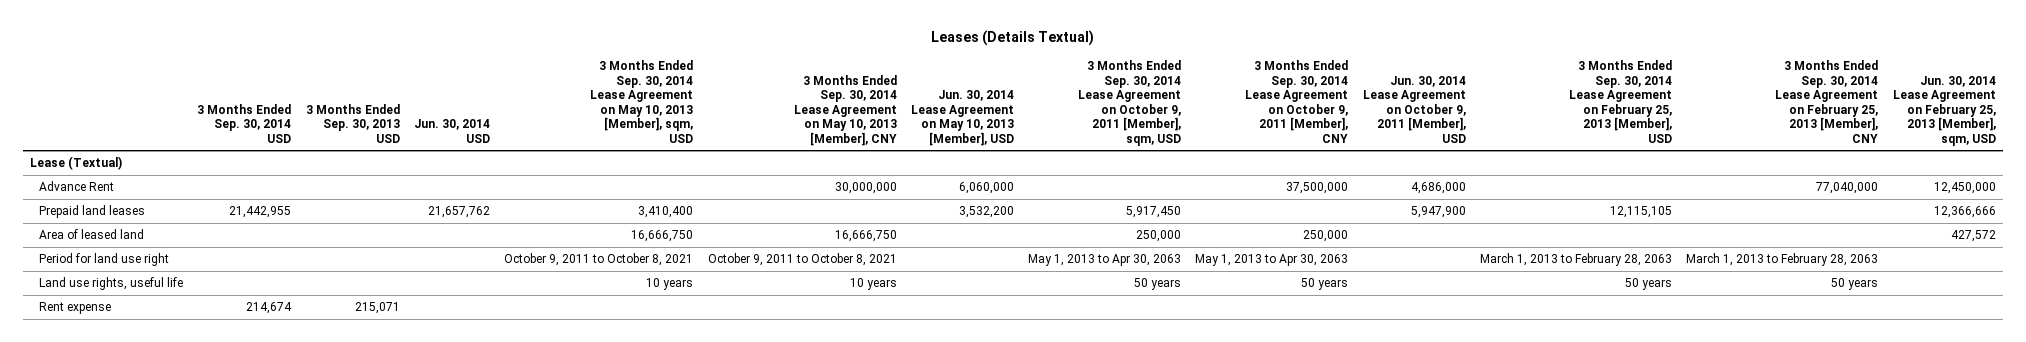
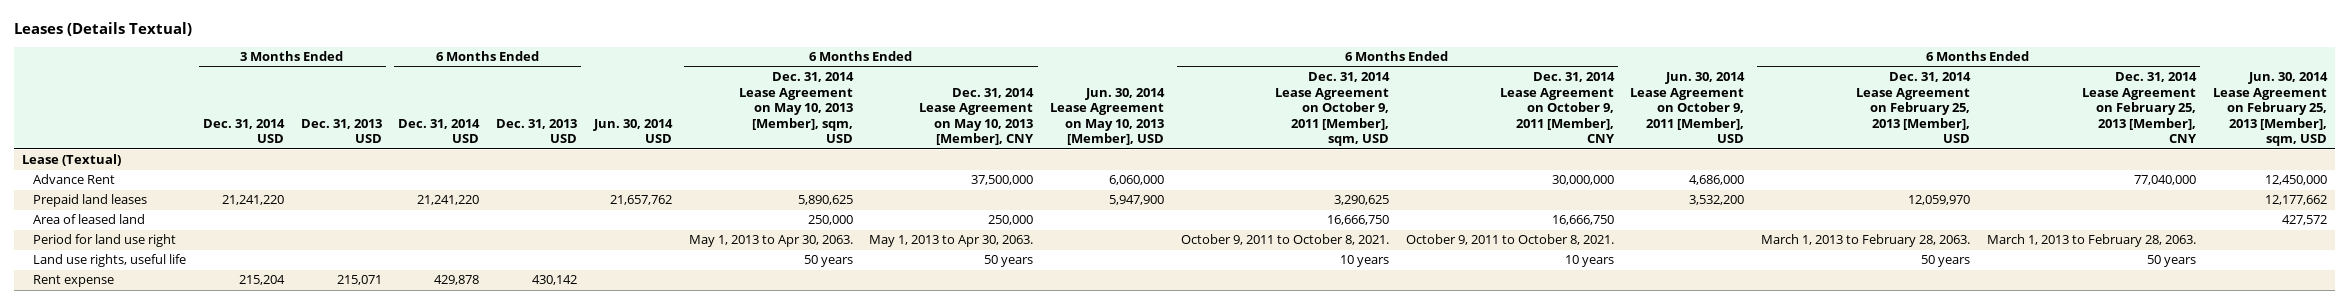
- | 3 Months Ended Sep. 30, 2014 USD | 3 Months Ended Sep. 30, 2013 USD | Jun. 30, 2014 USD | 3 Months Ended Sep. 30, 2014 Lease Agreement on May 10, 2013 [Member], sqm, USD | 3 Months Ended Sep. 30, 2014 Lease Agreement on May 10, 2013 [Member], CNY | Jun. 30, 2014 Lease Agreement on May 10, 2013 [Member], USD | 3 Months Ended Sep. 30, 2014 Lease Agreement on October 9, 2011 [Member], sqm, USD | 3 Months Ended Sep. 30, 2014 Lease Agreement on October 9, 2011 [Member], CNY | Jun. 30, 2014 Lease Agreement on October 9, 2011 [Member], USD | 3 Months Ended Sep. 30, 2014 Lease Agreement on February 25, 2013 [Member], USD | 3 Months Ended Sep. 30, 2014 Lease Agreement on February 25, 2013 [Member], CNY | Jun. 30, 2014 Lease Agreement on February 25, 2013 [Member], sqm, USD
+ | 3 Months Ended Dec. 31, 2014 USD | 3 Months Ended Dec. 31, 2013 USD | 6 Months Ended Dec. 31, 2014 USD | 6 Months Ended Dec. 31, 2013 USD | Jun. 30, 2014 USD | 6 Months Ended Dec. 31, 2014 Lease Agreement on May 10, 2013 [Member], sqm, USD | 6 Months Ended Dec. 31, 2014 Lease Agreement on May 10, 2013 [Member], CNY | Jun. 30, 2014 Lease Agreement on May 10, 2013 [Member], USD | 6 Months Ended Dec. 31, 2014 Lease Agreement on October 9, 2011 [Member], sqm, USD | 6 Months Ended Dec. 31, 2014 Lease Agreement on October 9, 2011 [Member], CNY | Jun. 30, 2014 Lease Agreement on October 9, 2011 [Member], USD | 6 Months Ended Dec. 31, 2014 Lease Agreement on February 25, 2013 [Member], USD | 6 Months Ended Dec. 31, 2014 Lease Agreement on February 25, 2013 [Member], CNY | Jun. 30, 2014 Lease Agreement on February 25, 2013 [Member], sqm, USD
- Prepaid land leases | 21,442,955 | | 21,657,762 | 3,410,400 | | 3,532,200 | 5,917,450 | | 5,947,900 | 12,115,105 | | 12,366,666
+ Prepaid land leases | 21,241,220 | | 21,241,220 | | 21,657,762 | 5,890,625 | | 5,947,900 | 3,290,625 | | 3,532,200 | 12,059,970 | | 12,177,662

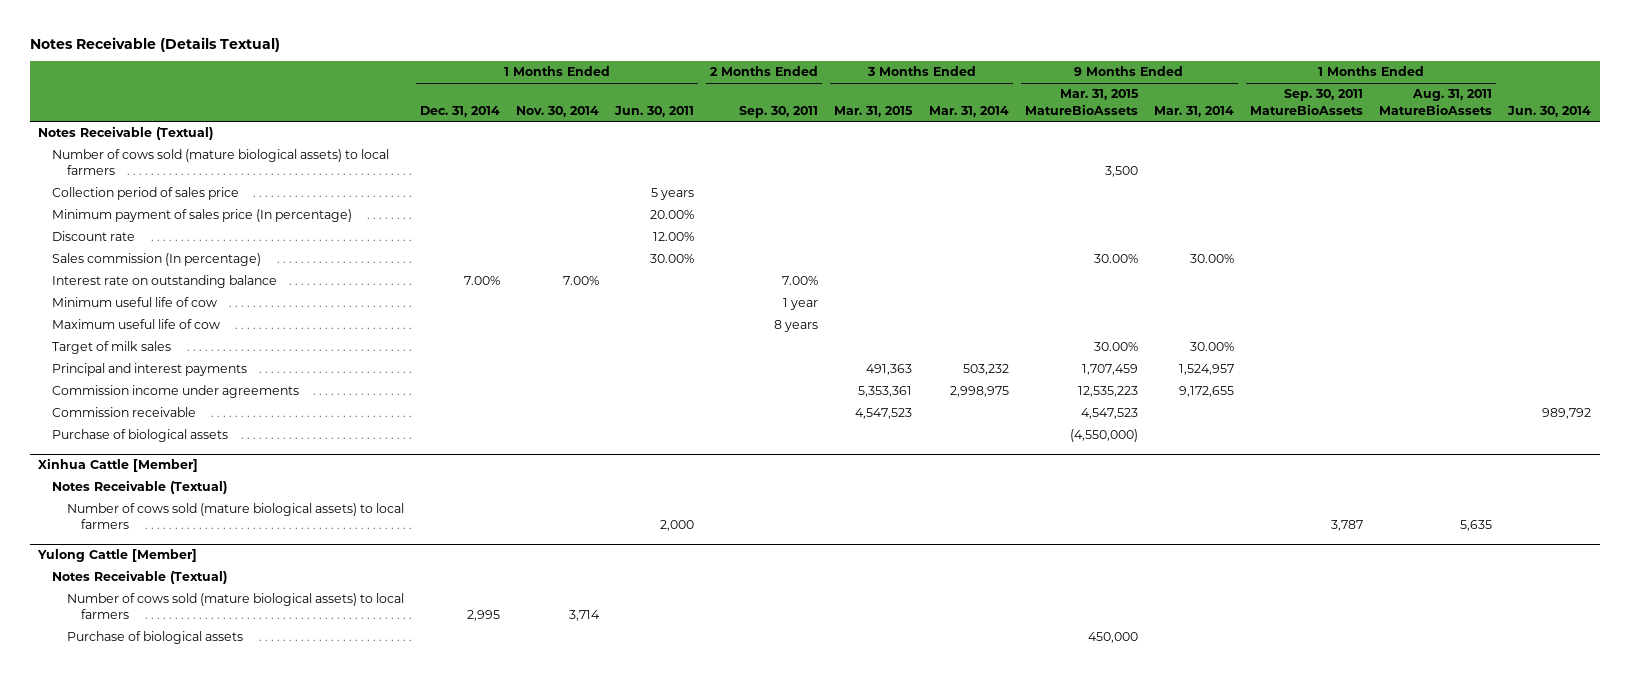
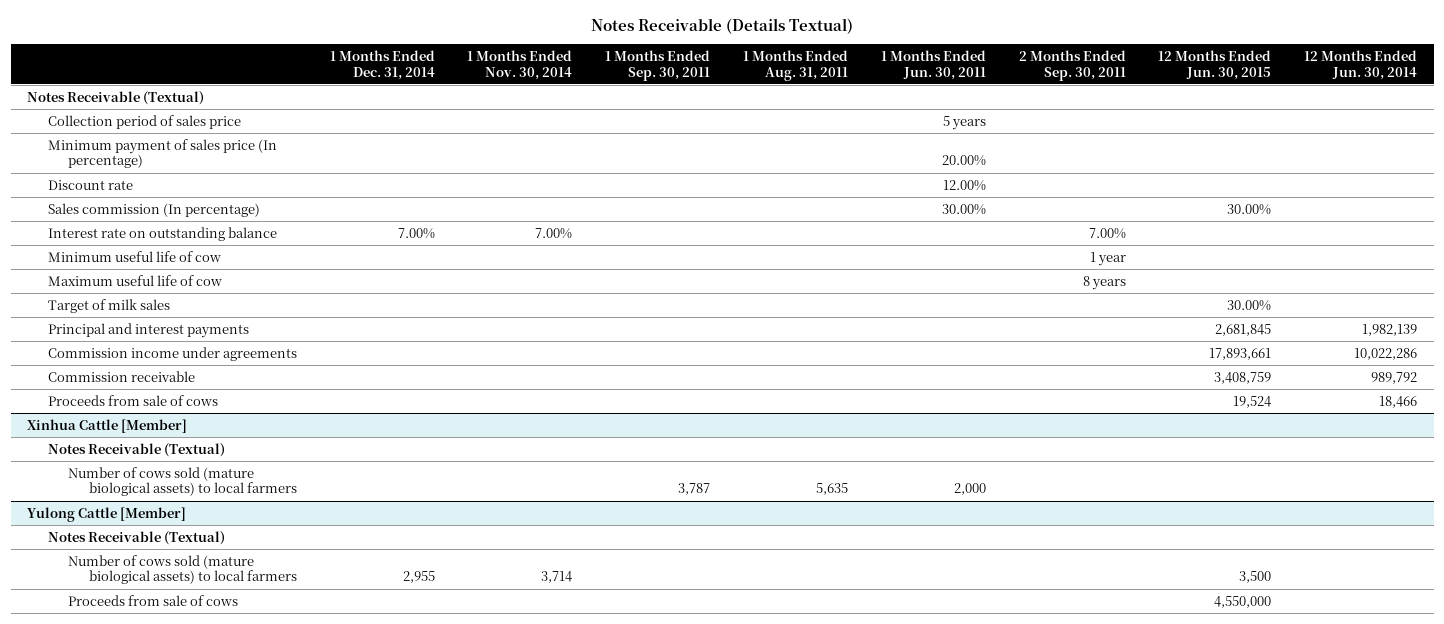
- | 1 Months Ended Dec. 31, 2014 | 1 Months Ended Nov. 30, 2014 | 1 Months Ended Jun. 30, 2011 | 2 Months Ended Sep. 30, 2011 | 3 Months Ended Mar. 31, 2015 | 3 Months Ended Mar. 31, 2014 | 9 Months Ended Mar. 31, 2015 MatureBioAssets | 9 Months Ended Mar. 31, 2014 | 1 Months Ended Sep. 30, 2011 MatureBioAssets | 1 Months Ended Aug. 31, 2011 MatureBioAssets | Jun. 30, 2014
+ | 1 Months Ended Dec. 31, 2014 | 1 Months Ended Nov. 30, 2014 | 1 Months Ended Sep. 30, 2011 | 1 Months Ended Aug. 31, 2011 | 1 Months Ended Jun. 30, 2011 | 2 Months Ended Sep. 30, 2011 | 12 Months Ended Jun. 30, 2015 | 12 Months Ended Jun. 30, 2014
- Number of cows sold (mature biological assets) to local farmers | | | | | | | 3,500 | | | |
- Purchase of biological assets | | | | | | | (4,550,000) | | | |
+ Proceeds from sale of cows | | | | | | | 19,524 | 18,466
@ Yulong Cattle [Member]
- Number of cows sold (mature biological assets) to local farmers | 2,995 | 3,714 | | | | | | | | |
- Purchase of biological assets | | | | | | | 450,000 | | | |
+ Number of cows sold (mature biological assets) to local farmers | 2,955 | 3,714 | | | | | 3,500 |
+ Proceeds from sale of cows | | | | | | | 4,550,000 |

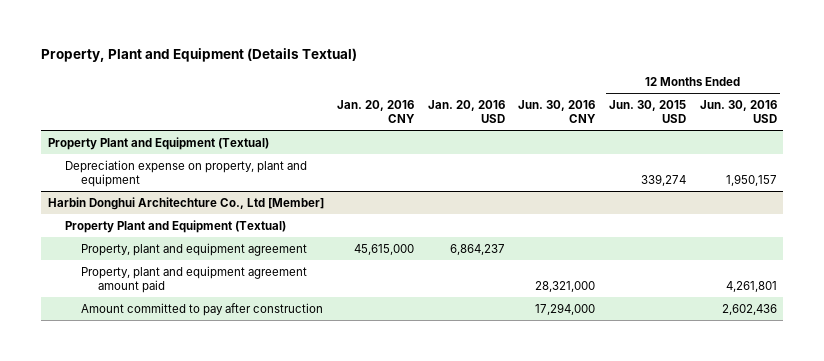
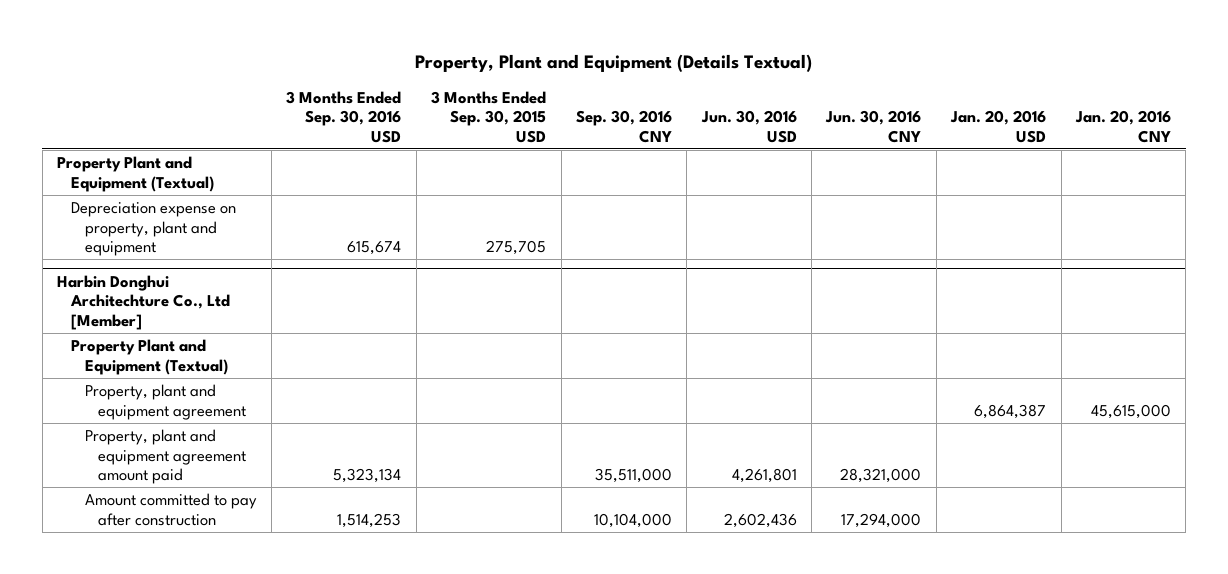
- | Jan. 20, 2016 CNY | Jan. 20, 2016 USD | Jun. 30, 2016 CNY | 12 Months Ended Jun. 30, 2015 USD | 12 Months Ended Jun. 30, 2016 USD
+ | 3 Months Ended Sep. 30, 2016 USD | 3 Months Ended Sep. 30, 2015 USD | Sep. 30, 2016 CNY | Jun. 30, 2016 USD | Jun. 30, 2016 CNY | Jan. 20, 2016 USD | Jan. 20, 2016 CNY
@ Harbin Donghui Architechture Co., Ltd [Member]
- Property, plant and equipment agreement | 45,615,000 | 6,864,237 | | |
+ Property, plant and equipment agreement | | | | | | 6,864,387 | 45,615,000

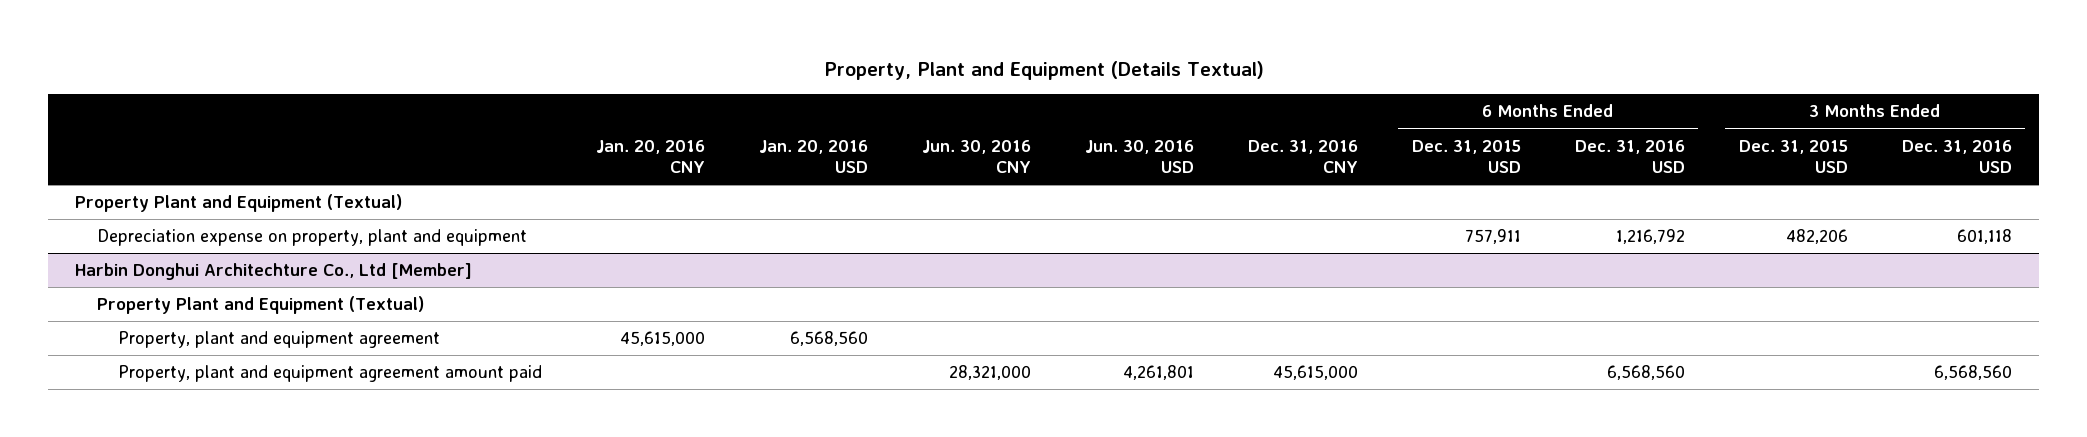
- | 3 Months Ended Sep. 30, 2016 USD | 3 Months Ended Sep. 30, 2015 USD | Sep. 30, 2016 CNY | Jun. 30, 2016 USD | Jun. 30, 2016 CNY | Jan. 20, 2016 USD | Jan. 20, 2016 CNY
+ | Jan. 20, 2016 CNY | Jan. 20, 2016 USD | Jun. 30, 2016 CNY | Jun. 30, 2016 USD | Dec. 31, 2016 CNY | 6 Months Ended Dec. 31, 2015 USD | 6 Months Ended Dec. 31, 2016 USD | 3 Months Ended Dec. 31, 2015 USD | 3 Months Ended Dec. 31, 2016 USD
@ Harbin Donghui Architechture Co., Ltd [Member]
- Property, plant and equipment agreement | | | | | | 6,864,387 | 45,615,000
+ Property, plant and equipment agreement | 45,615,000 | 6,568,560 | | | | | | |
- Amount committed to pay after construction | 1,514,253 | | 10,104,000 | 2,602,436 | 17,294,000 | |

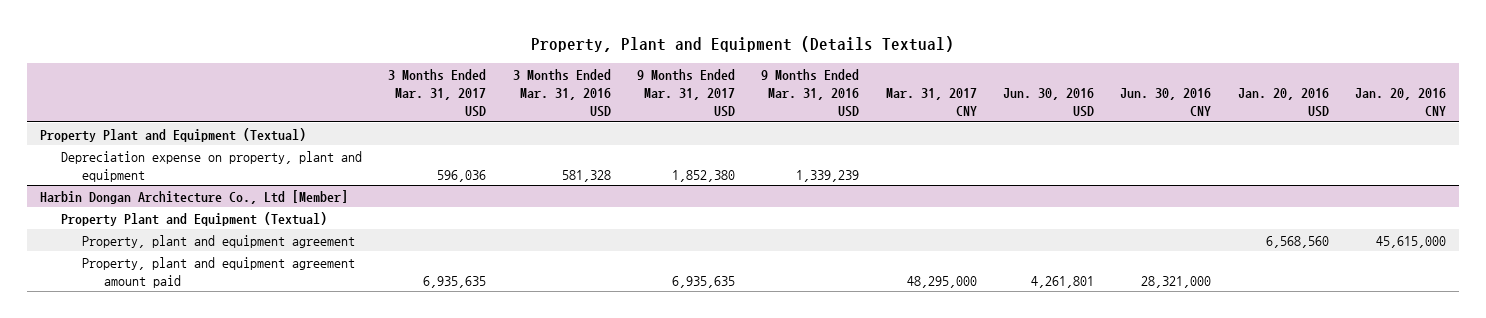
- | Jan. 20, 2016 CNY | Jan. 20, 2016 USD | Jun. 30, 2016 CNY | Jun. 30, 2016 USD | Dec. 31, 2016 CNY | 6 Months Ended Dec. 31, 2015 USD | 6 Months Ended Dec. 31, 2016 USD | 3 Months Ended Dec. 31, 2015 USD | 3 Months Ended Dec. 31, 2016 USD
+ | 3 Months Ended Mar. 31, 2017 USD | 3 Months Ended Mar. 31, 2016 USD | 9 Months Ended Mar. 31, 2017 USD | 9 Months Ended Mar. 31, 2016 USD | Mar. 31, 2017 CNY | Jun. 30, 2016 USD | Jun. 30, 2016 CNY | Jan. 20, 2016 USD | Jan. 20, 2016 CNY
- Harbin Donghui Architechture Co., Ltd [Member]
+ Harbin Dongan Architecture Co., Ltd [Member]

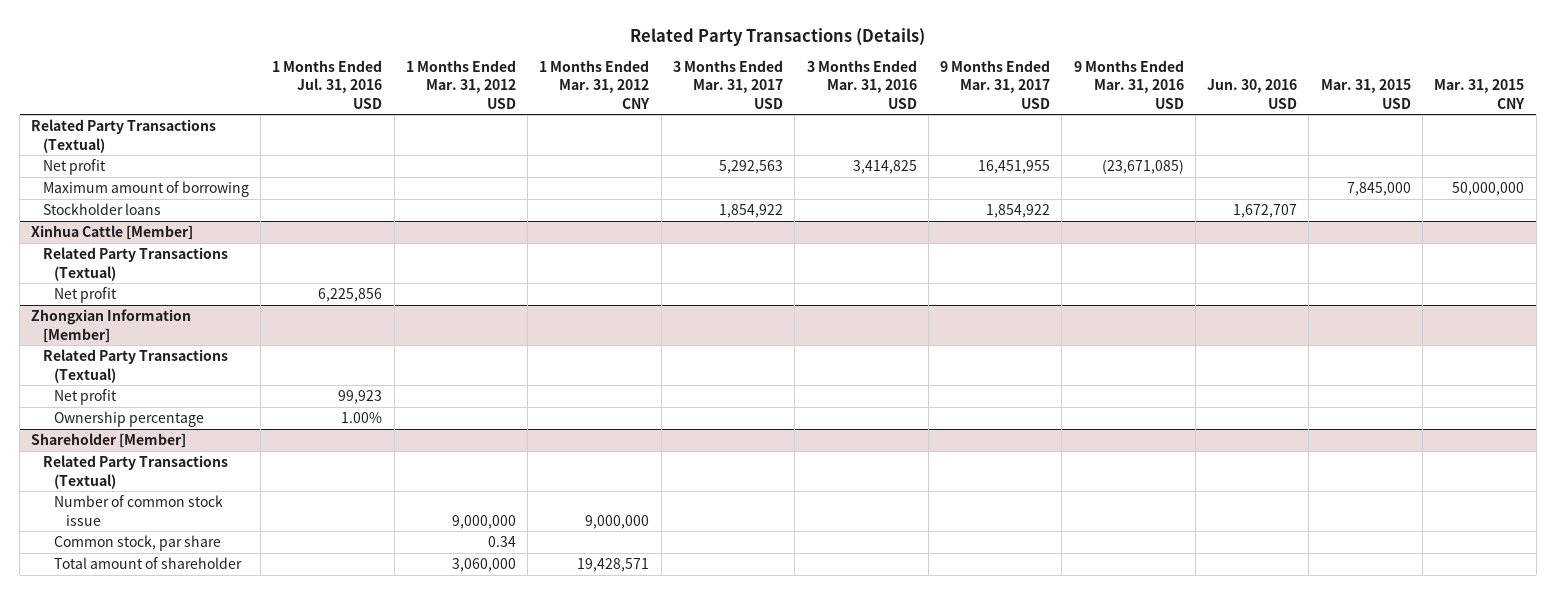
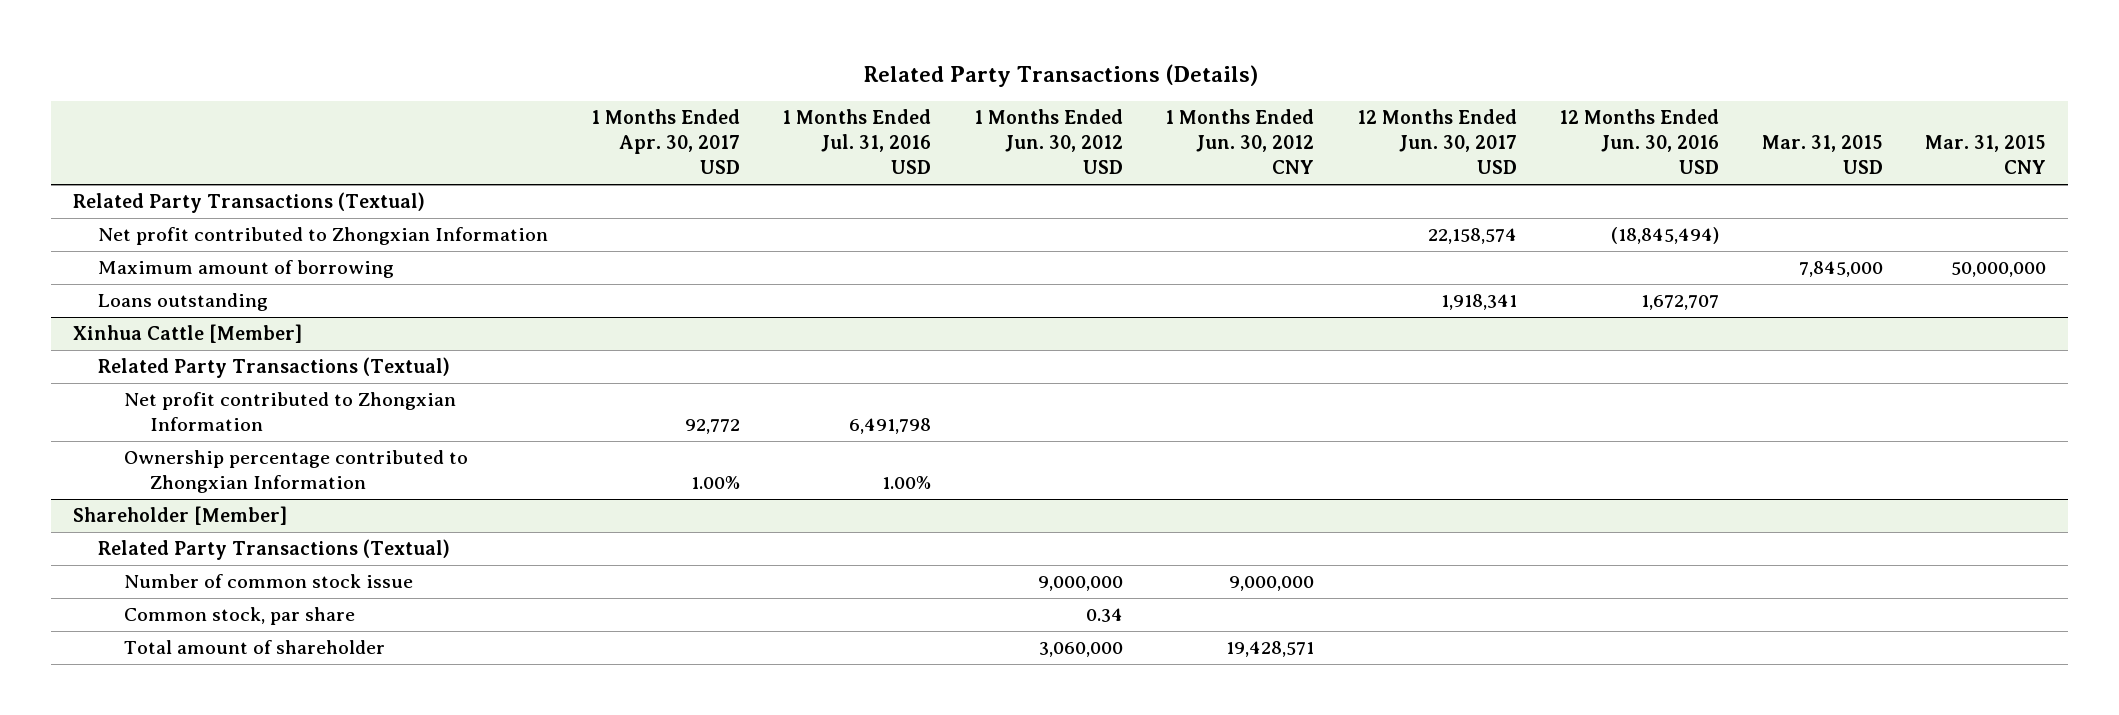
- | 1 Months Ended Jul. 31, 2016 USD | 1 Months Ended Mar. 31, 2012 USD | 1 Months Ended Mar. 31, 2012 CNY | 3 Months Ended Mar. 31, 2017 USD | 3 Months Ended Mar. 31, 2016 USD | 9 Months Ended Mar. 31, 2017 USD | 9 Months Ended Mar. 31, 2016 USD | Jun. 30, 2016 USD | Mar. 31, 2015 USD | Mar. 31, 2015 CNY
+ | 1 Months Ended Apr. 30, 2017 USD | 1 Months Ended Jul. 31, 2016 USD | 1 Months Ended Jun. 30, 2012 USD | 1 Months Ended Jun. 30, 2012 CNY | 12 Months Ended Jun. 30, 2017 USD | 12 Months Ended Jun. 30, 2016 USD | Mar. 31, 2015 USD | Mar. 31, 2015 CNY
- Net profit | | | | 5,292,563 | 3,414,825 | 16,451,955 | (23,671,085) | | |
+ Net profit contributed to Zhongxian Information | | | | | 22,158,574 | (18,845,494) | |
- Stockholder loans | | | | 1,854,922 | | 1,854,922 | | 1,672,707 | |
+ Loans outstanding | | | | | 1,918,341 | 1,672,707 | |
@ Xinhua Cattle [Member]
- Net profit | 6,225,856 | | | | | | | | |
- Zhongxian Information [Member]
- Related Party Transactions (Textual)
- Net profit | 99,923 | | | | | | | | |
- Ownership percentage | 1.00% | | | | | | | | |
@ Xinhua Cattle [Member]
+ Net profit contributed to Zhongxian Information | 92,772 | 6,491,798 | | | | | |
+ Ownership percentage contributed to Zhongxian Information | 1.00% | 1.00% | | | | | |

